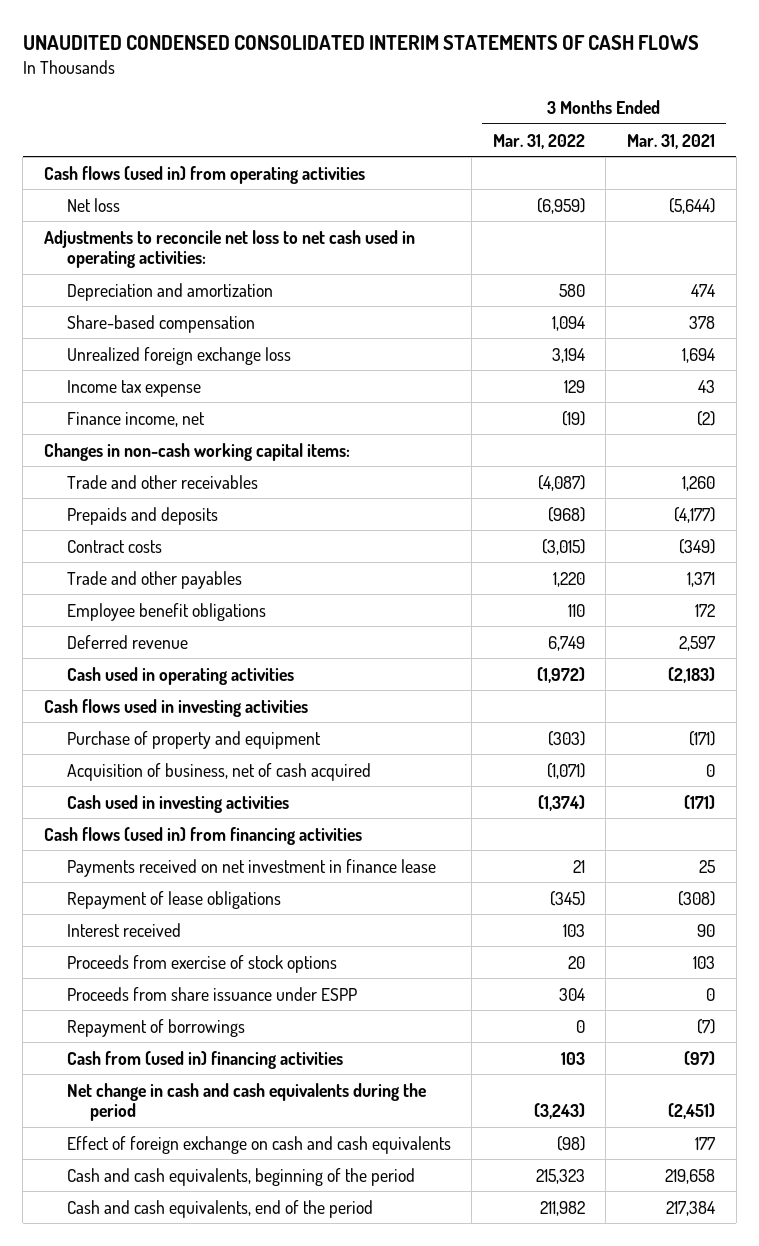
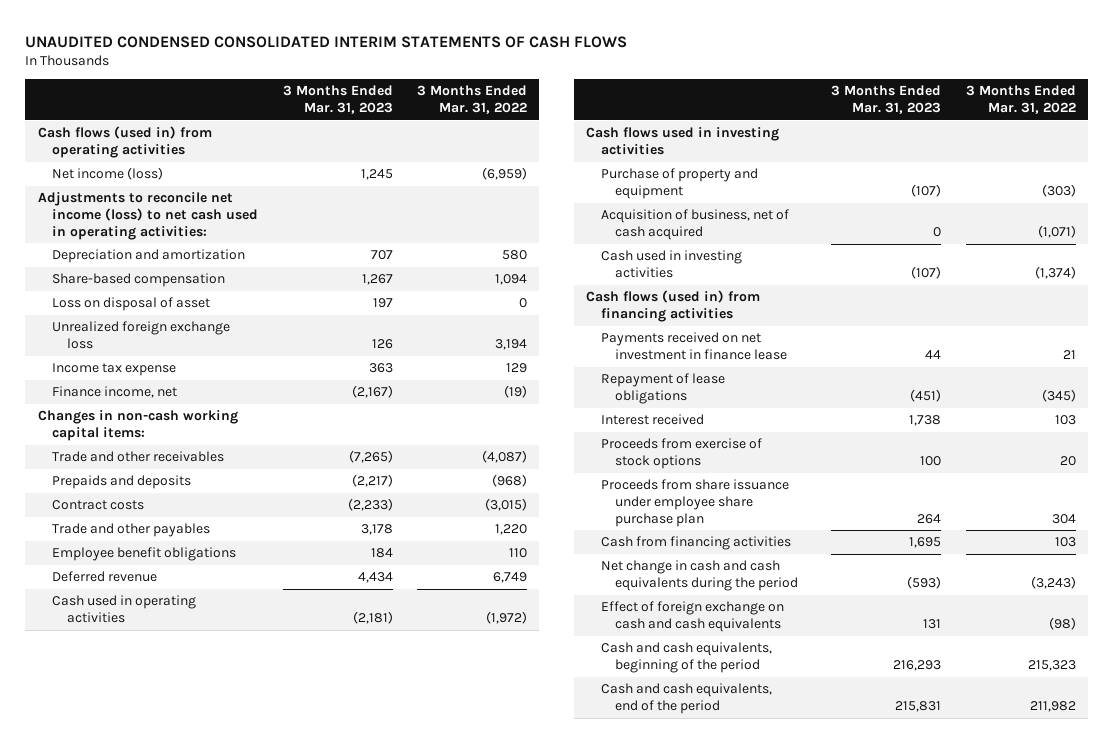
- | 3 Months Ended Mar. 31, 2022 | 3 Months Ended Mar. 31, 2021
+ | 3 Months Ended Mar. 31, 2023 | 3 Months Ended Mar. 31, 2022
- Net loss | (6,959) | (5,644)
- Adjustments to reconcile net loss to net cash used in operating activities:
+ Net income (loss) | 1,245 | (6,959)
+ Adjustments to reconcile net income (loss) to net cash used in operating activities:
+ Loss on disposal of asset | 197 | 0
- Proceeds from share issuance under ESPP | 304 | 0
- Repayment of borrowings | 0 | (7)
- Cash from (used in) financing activities | 103 | (97)
+ Proceeds from share issuance under employee share purchase plan | 264 | 304
+ Cash from financing activities | 1,695 | 103

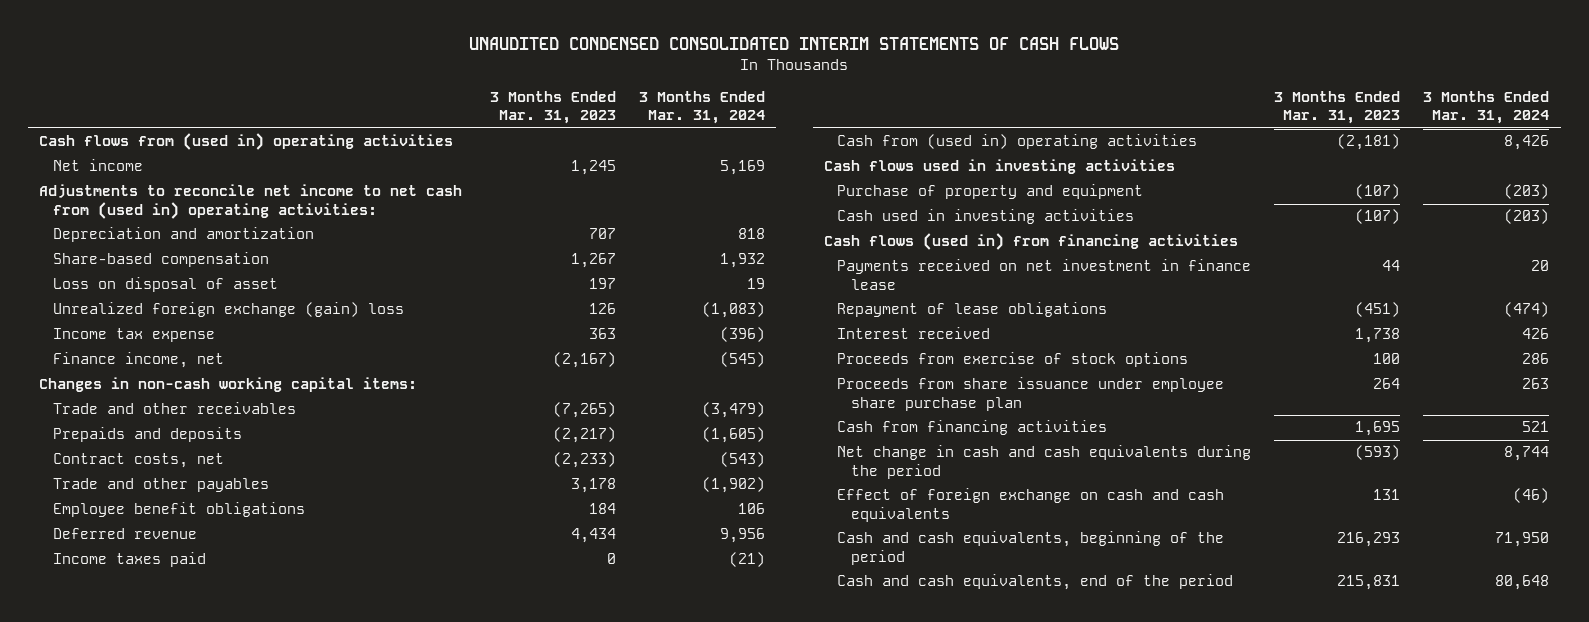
- | 3 Months Ended Mar. 31, 2023 | 3 Months Ended Mar. 31, 2022
+ | 3 Months Ended Mar. 31, 2023 | 3 Months Ended Mar. 31, 2024
- Cash flows (used in) from operating activities
- Net income (loss) | 1,245 | (6,959)
- Adjustments to reconcile net income (loss) to net cash used in operating activities:
+ Cash flows from (used in) operating activities
+ Net income | 1,245 | 5,169
+ Adjustments to reconcile net income to net cash from (used in) operating activities:
- Unrealized foreign exchange loss | 126 | 3,194
+ Unrealized foreign exchange (gain) loss | 126 | (1,083)
- Contract costs | (2,233) | (3,015)
+ Contract costs, net | (2,233) | (543)
- Cash used in operating activities | (2,181) | (1,972)
+ Income taxes paid | 0 | (21)
+ Cash from (used in) operating activities | (2,181) | 8,426
- Acquisition of business, net of cash acquired | 0 | (1,071)

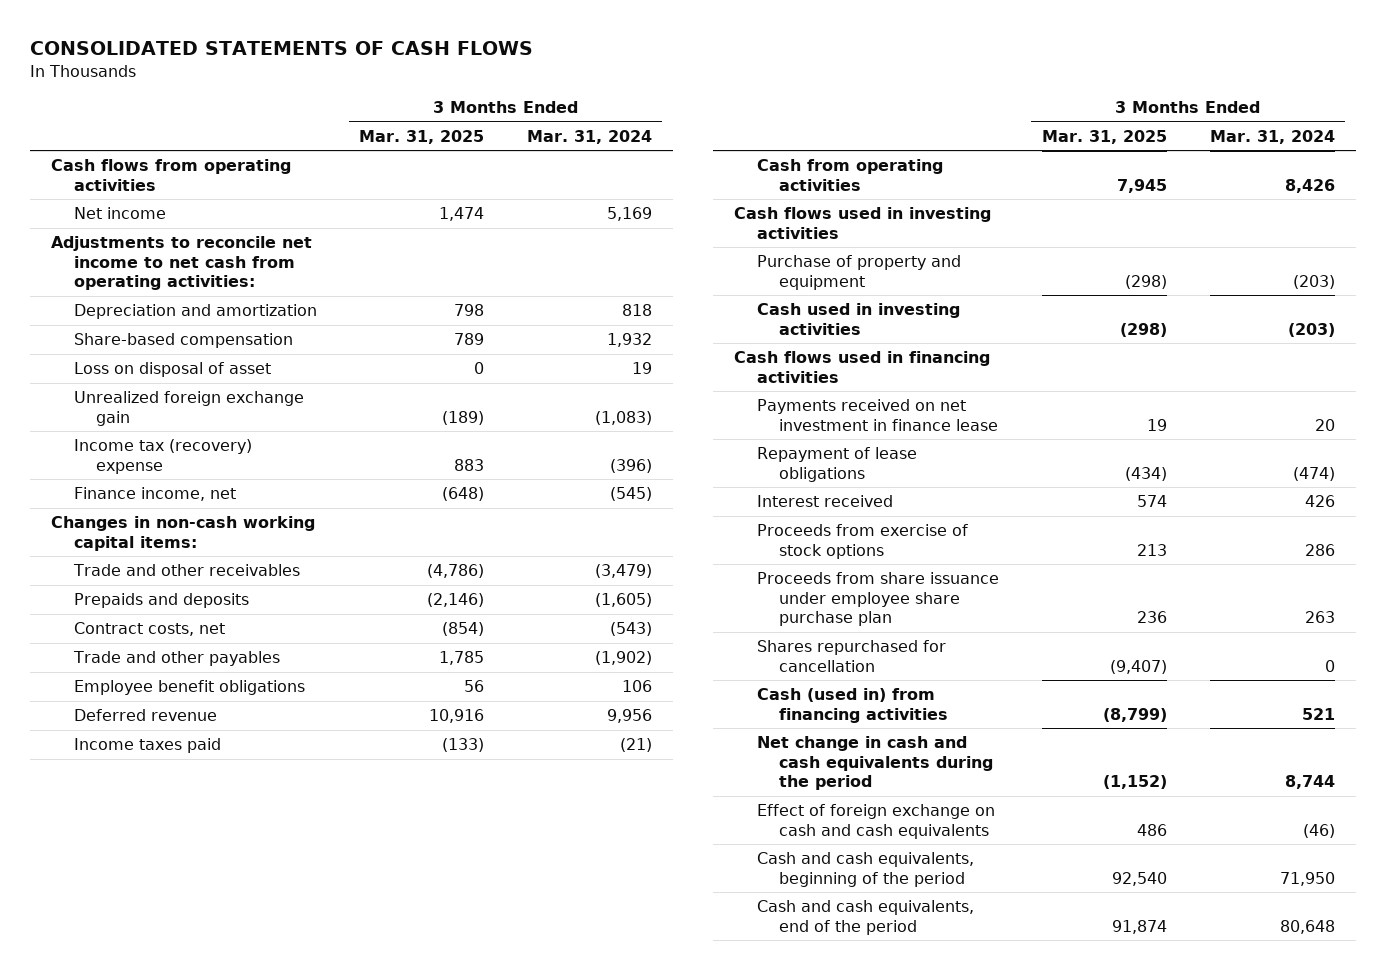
- UNAUDITED CONDENSED CONSOLIDATED INTERIM STATEMENTS OF CASH FLOWS
+ CONSOLIDATED STATEMENTS OF CASH FLOWS
- | 3 Months Ended Mar. 31, 2023 | 3 Months Ended Mar. 31, 2024
+ | 3 Months Ended Mar. 31, 2025 | 3 Months Ended Mar. 31, 2024
- Cash flows from (used in) operating activities
+ Cash flows from operating activities
- Adjustments to reconcile net income to net cash from (used in) operating activities:
+ Adjustments to reconcile net income to net cash from operating activities:
- Unrealized foreign exchange (gain) loss | 126 | (1,083)
- Income tax expense | 363 | (396)
+ Unrealized foreign exchange gain | (189) | (1,083)
+ Income tax (recovery) expense | 883 | (396)
- Cash from (used in) operating activities | (2,181) | 8,426
+ Cash from operating activities | 7,945 | 8,426
- Cash flows (used in) from financing activities
+ Cash flows used in financing activities
- Cash from financing activities | 1,695 | 521
+ Shares repurchased for cancellation | (9,407) | 0
+ Cash (used in) from financing activities | (8,799) | 521

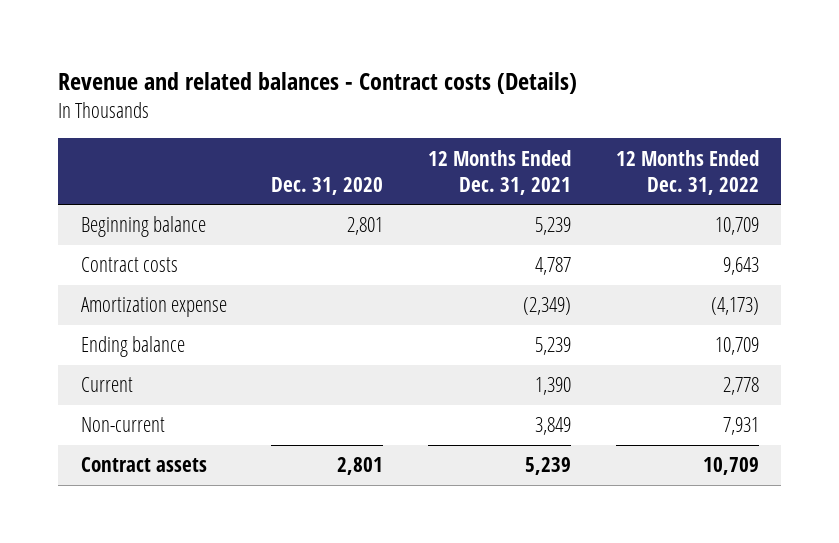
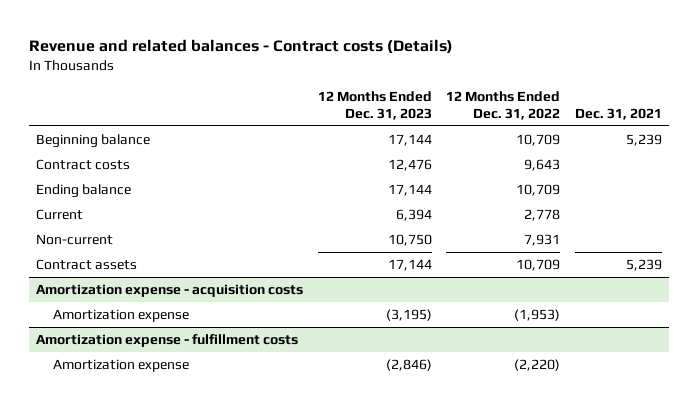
- | Dec. 31, 2020 | 12 Months Ended Dec. 31, 2021 | 12 Months Ended Dec. 31, 2022
+ | 12 Months Ended Dec. 31, 2023 | 12 Months Ended Dec. 31, 2022 | Dec. 31, 2021
- Amortization expense | | (2,349) | (4,173)
+ Amortization expense - acquisition costs
+ Amortization expense | (3,195) | (1,953) |
+ Amortization expense - fulfillment costs
+ Amortization expense | (2,846) | (2,220) |

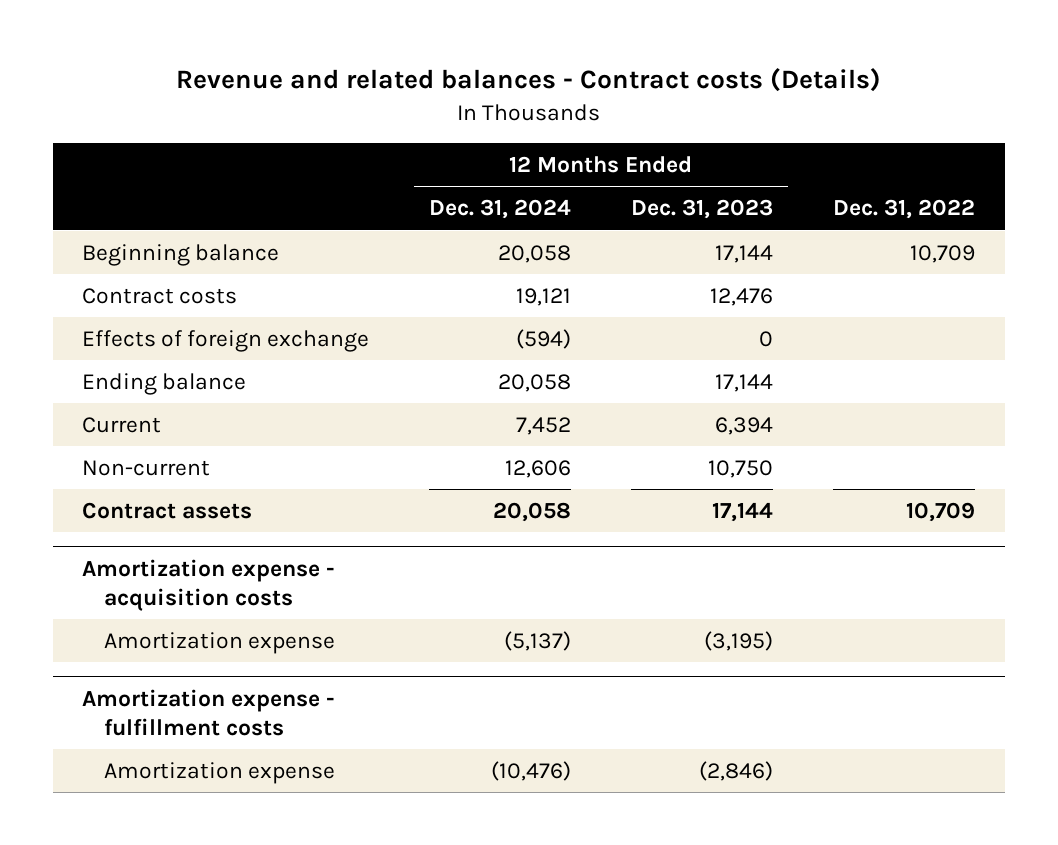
- | 12 Months Ended Dec. 31, 2023 | 12 Months Ended Dec. 31, 2022 | Dec. 31, 2021
+ | 12 Months Ended Dec. 31, 2024 | 12 Months Ended Dec. 31, 2023 | Dec. 31, 2022
+ Effects of foreign exchange | (594) | 0 |

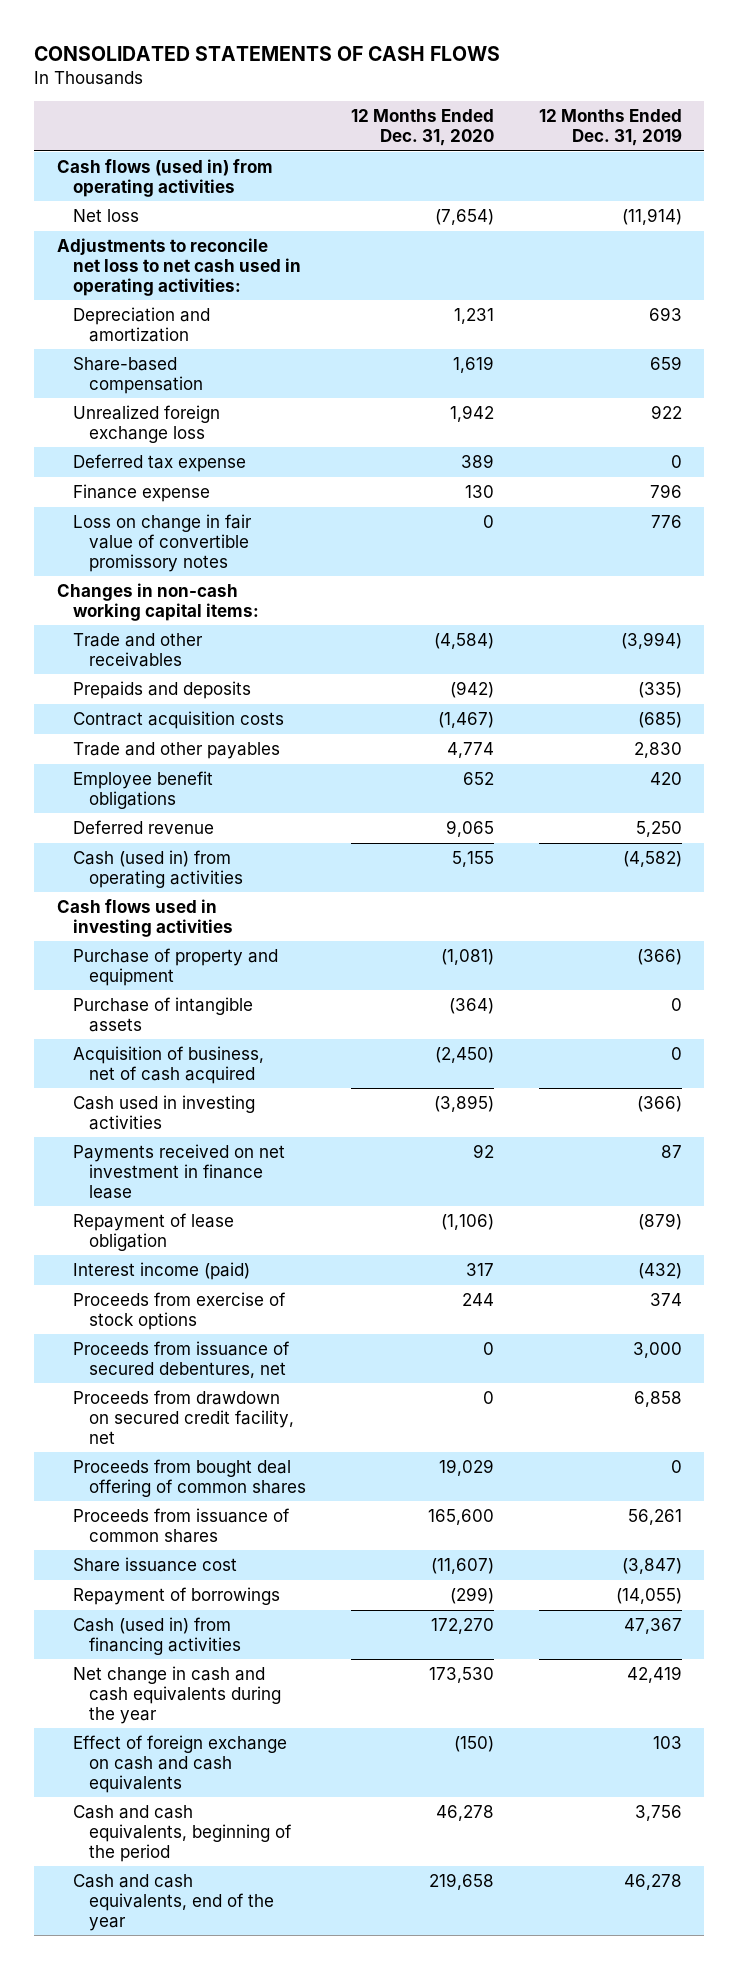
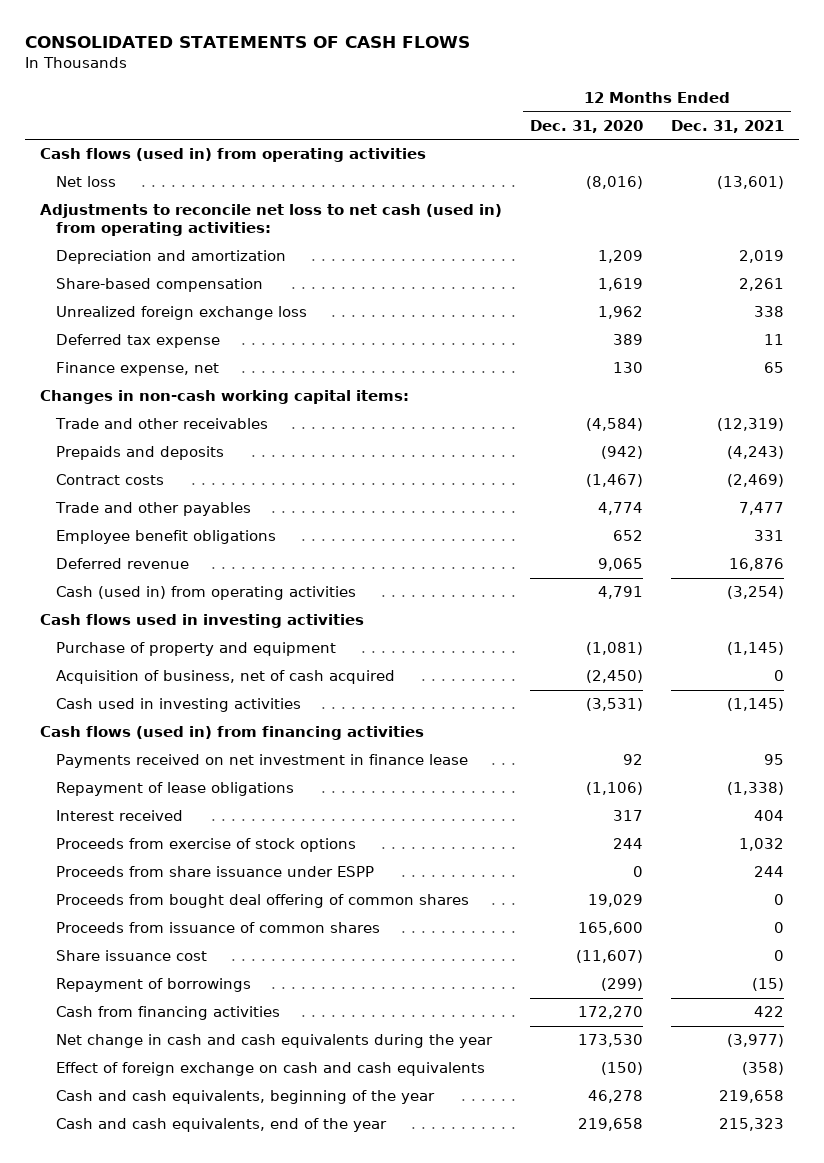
- | 12 Months Ended Dec. 31, 2020 | 12 Months Ended Dec. 31, 2019
+ | 12 Months Ended Dec. 31, 2020 | 12 Months Ended Dec. 31, 2021
- Net loss | (7,654) | (11,914)
- Adjustments to reconcile net loss to net cash used in operating activities:
- Depreciation and amortization | 1,231 | 693
+ Net loss | (8,016) | (13,601)
+ Adjustments to reconcile net loss to net cash (used in) from operating activities:
+ Depreciation and amortization | 1,209 | 2,019
- Unrealized foreign exchange loss | 1,942 | 922
+ Unrealized foreign exchange loss | 1,962 | 338
- Finance expense | 130 | 796
- Loss on change in fair value of convertible promissory notes | 0 | 776
+ Finance expense, net | 130 | 65
- Contract acquisition costs | (1,467) | (685)
+ Contract costs | (1,467) | (2,469)
- Cash (used in) from operating activities | 5,155 | (4,582)
+ Cash (used in) from operating activities | 4,791 | (3,254)
- Purchase of intangible assets | (364) | 0
- Cash used in investing activities | (3,895) | (366)
+ Cash used in investing activities | (3,531) | (1,145)
+ Cash flows (used in) from financing activities
- Repayment of lease obligation | (1,106) | (879)
- Interest income (paid) | 317 | (432)
+ Repayment of lease obligations | (1,106) | (1,338)
+ Interest received | 317 | 404
- Proceeds from issuance of secured debentures, net | 0 | 3,000
- Proceeds from drawdown on secured credit facility, net | 0 | 6,858
+ Proceeds from share issuance under ESPP | 0 | 244
- Cash (used in) from financing activities | 172,270 | 47,367
+ Cash from financing activities | 172,270 | 422
- Cash and cash equivalents, beginning of the period | 46,278 | 3,756
+ Cash and cash equivalents, beginning of the year | 46,278 | 219,658

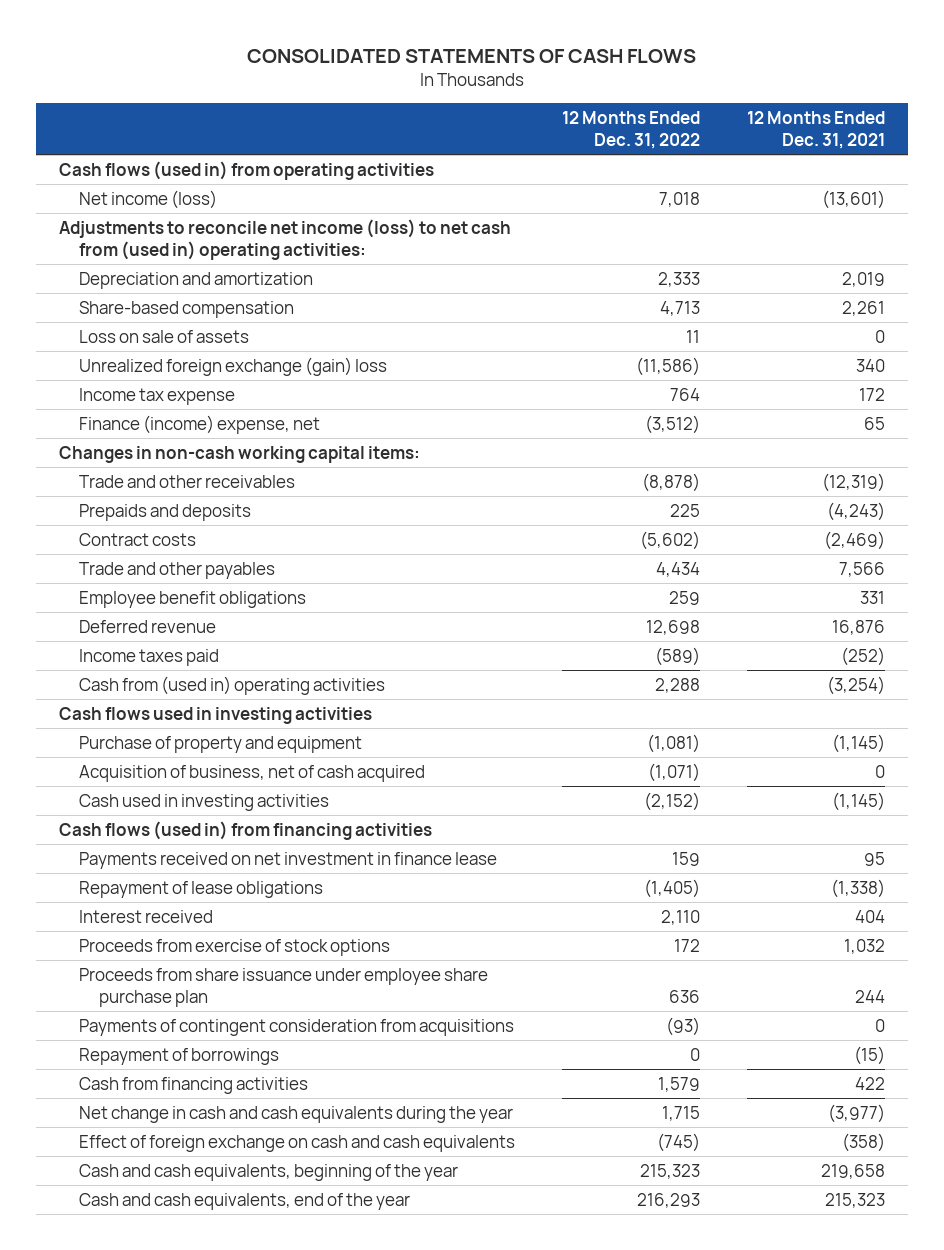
- | 12 Months Ended Dec. 31, 2020 | 12 Months Ended Dec. 31, 2021
+ | 12 Months Ended Dec. 31, 2022 | 12 Months Ended Dec. 31, 2021
- Net loss | (8,016) | (13,601)
- Adjustments to reconcile net loss to net cash (used in) from operating activities:
+ Net income (loss) | 7,018 | (13,601)
+ Adjustments to reconcile net income (loss) to net cash from (used in) operating activities:
- Unrealized foreign exchange loss | 1,962 | 338
- Deferred tax expense | 389 | 11
- Finance expense, net | 130 | 65
+ Loss on sale of assets | 11 | 0
+ Unrealized foreign exchange (gain) loss | (11,586) | 340
+ Income tax expense | 764 | 172
+ Finance (income) expense, net | (3,512) | 65
- Trade and other payables | 4,774 | 7,477
+ Trade and other payables | 4,434 | 7,566
- Cash (used in) from operating activities | 4,791 | (3,254)
+ Income taxes paid | (589) | (252)
+ Cash from (used in) operating activities | 2,288 | (3,254)
- Proceeds from share issuance under ESPP | 0 | 244
- Proceeds from bought deal offering of common shares | 19,029 | 0
- Proceeds from issuance of common shares | 165,600 | 0
- Share issuance cost | (11,607) | 0
+ Proceeds from share issuance under employee share purchase plan | 636 | 244
+ Payments of contingent consideration from acquisitions | (93) | 0

